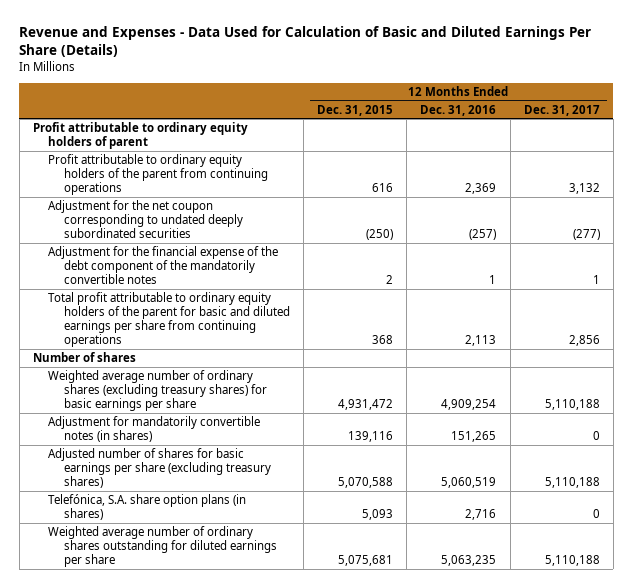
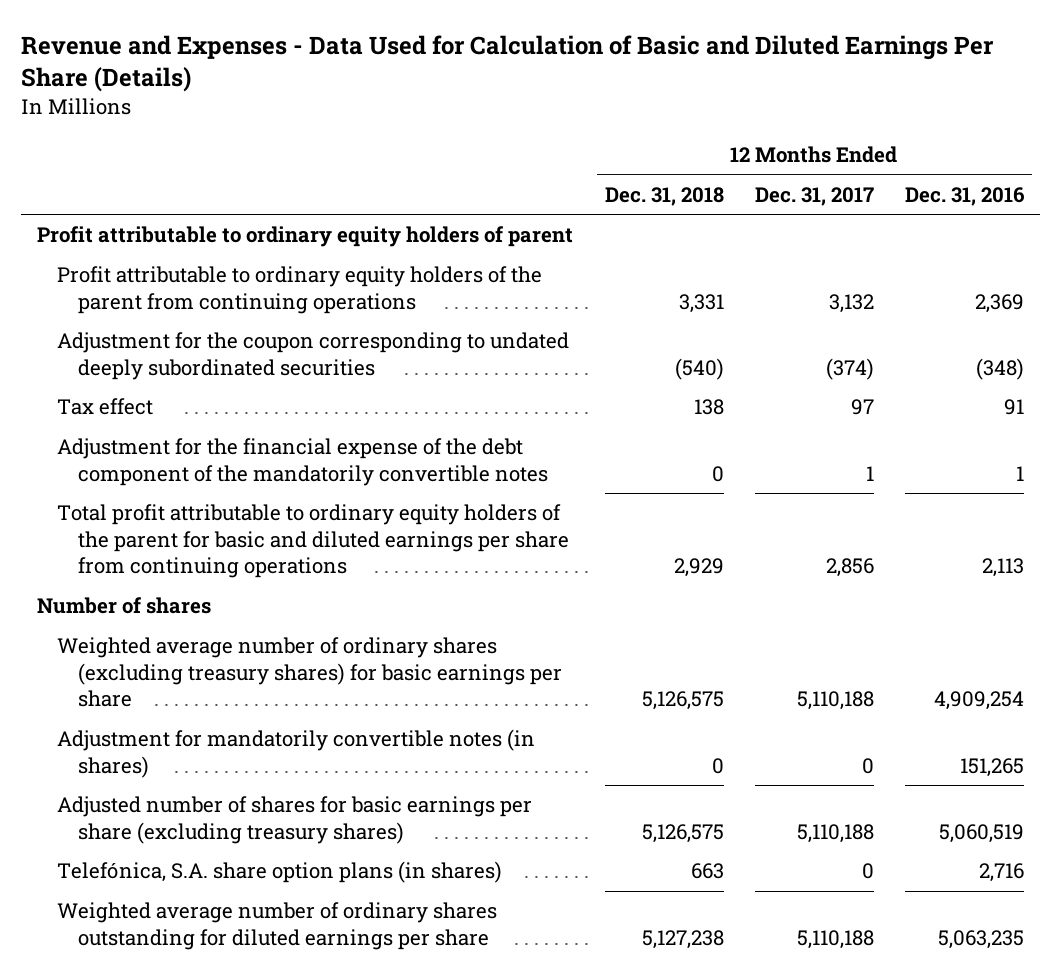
- | 12 Months Ended Dec. 31, 2015 | 12 Months Ended Dec. 31, 2016 | 12 Months Ended Dec. 31, 2017
+ | 12 Months Ended Dec. 31, 2018 | 12 Months Ended Dec. 31, 2017 | 12 Months Ended Dec. 31, 2016
- Adjustment for the net coupon corresponding to undated deeply subordinated securities | (250) | (257) | (277)
+ Adjustment for the coupon corresponding to undated deeply subordinated securities | (540) | (374) | (348)
+ Tax effect | 138 | 97 | 91

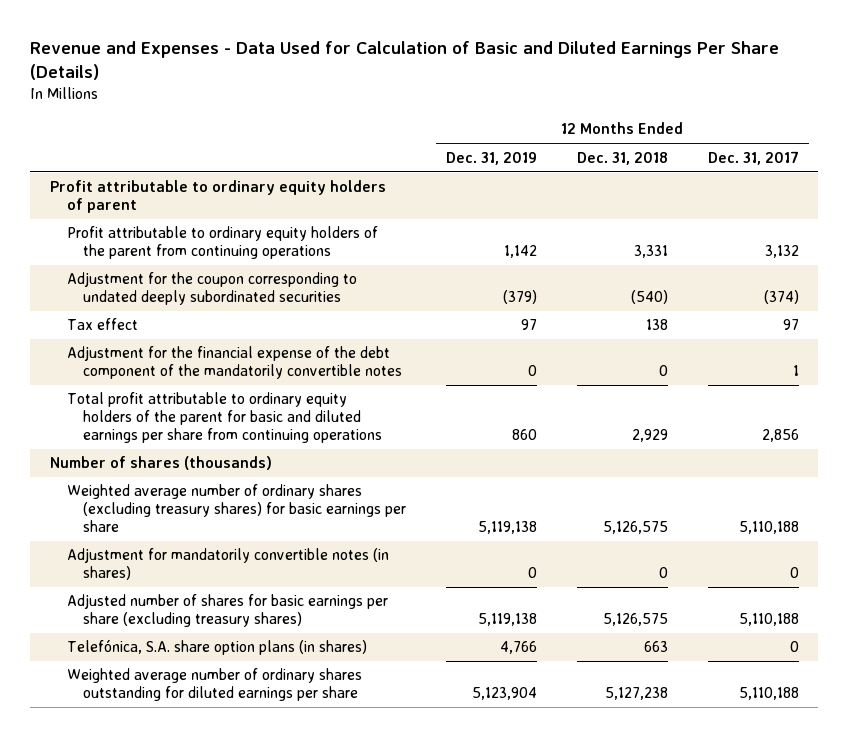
- | 12 Months Ended Dec. 31, 2018 | 12 Months Ended Dec. 31, 2017 | 12 Months Ended Dec. 31, 2016
+ | 12 Months Ended Dec. 31, 2019 | 12 Months Ended Dec. 31, 2018 | 12 Months Ended Dec. 31, 2017
- Number of shares
+ Number of shares (thousands)

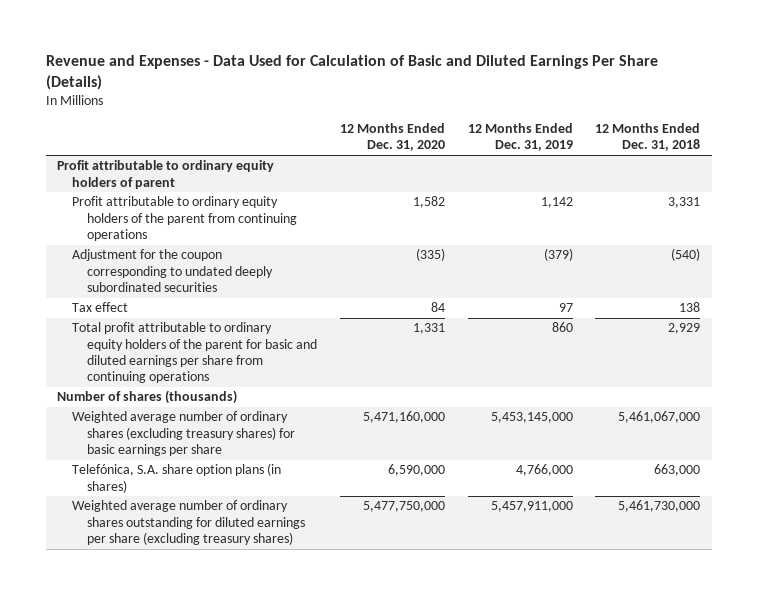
- | 12 Months Ended Dec. 31, 2019 | 12 Months Ended Dec. 31, 2018 | 12 Months Ended Dec. 31, 2017
+ | 12 Months Ended Dec. 31, 2020 | 12 Months Ended Dec. 31, 2019 | 12 Months Ended Dec. 31, 2018
- Adjustment for the financial expense of the debt component of the mandatorily convertible notes | 0 | 0 | 1
- Weighted average number of ordinary shares (excluding treasury shares) for basic earnings per share | 5,119,138 | 5,126,575 | 5,110,188
- Adjustment for mandatorily convertible notes (in shares) | 0 | 0 | 0
- Adjusted number of shares for basic earnings per share (excluding treasury shares) | 5,119,138 | 5,126,575 | 5,110,188
- Telefónica, S.A. share option plans (in shares) | 4,766 | 663 | 0
- Weighted average number of ordinary shares outstanding for diluted earnings per share | 5,123,904 | 5,127,238 | 5,110,188
+ Weighted average number of ordinary shares (excluding treasury shares) for basic earnings per share | 5,471,160,000 | 5,453,145,000 | 5,461,067,000
+ Telefónica, S.A. share option plans (in shares) | 6,590,000 | 4,766,000 | 663,000
+ Weighted average number of ordinary shares outstanding for diluted earnings per share (excluding treasury shares) | 5,477,750,000 | 5,457,911,000 | 5,461,730,000

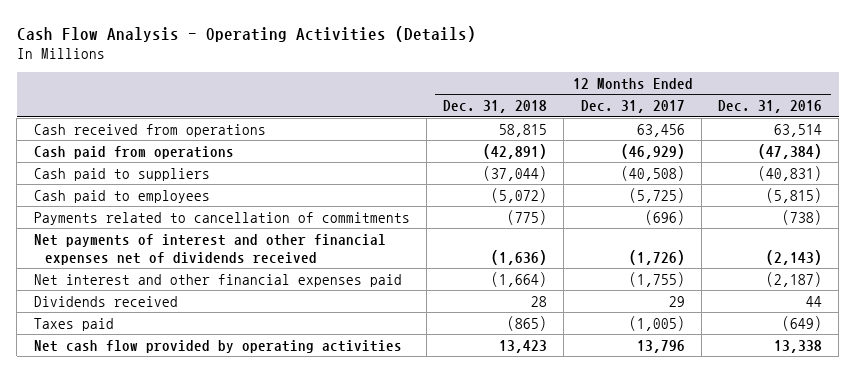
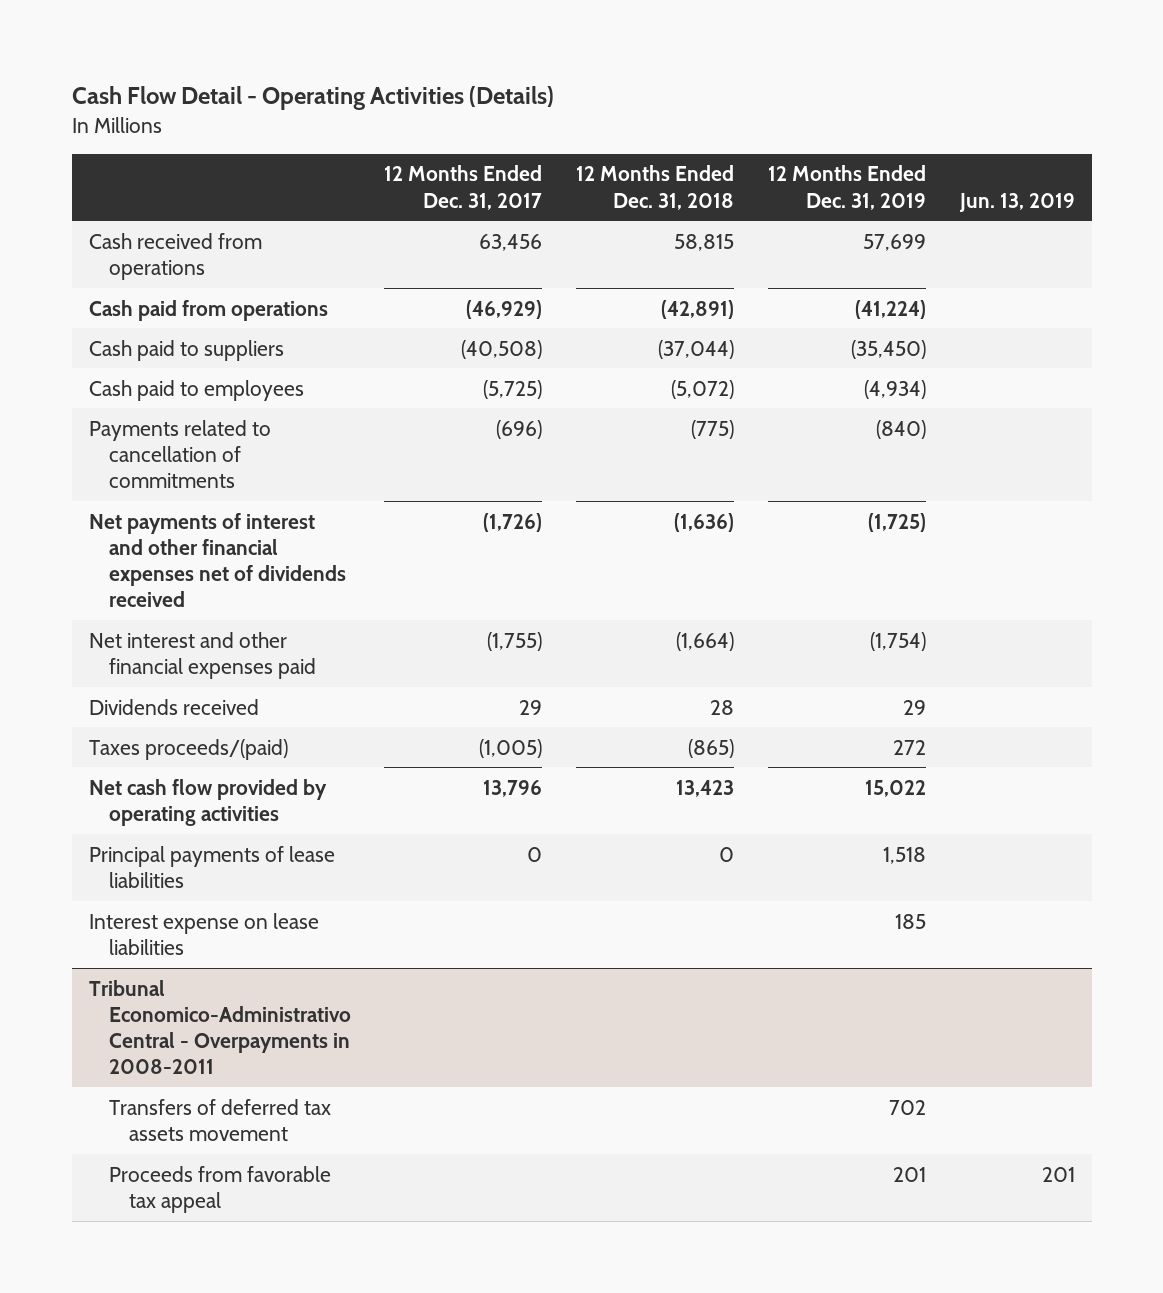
- Cash Flow Analysis - Operating Activities (Details)
+ Cash Flow Detail - Operating Activities (Details)
- | 12 Months Ended Dec. 31, 2018 | 12 Months Ended Dec. 31, 2017 | 12 Months Ended Dec. 31, 2016
+ | 12 Months Ended Dec. 31, 2017 | 12 Months Ended Dec. 31, 2018 | 12 Months Ended Dec. 31, 2019 | Jun. 13, 2019
- Taxes paid | (865) | (1,005) | (649)
+ Taxes proceeds/(paid) | (1,005) | (865) | 272 |
+ Principal payments of lease liabilities | 0 | 0 | 1,518 |
+ Interest expense on lease liabilities | | | 185 |
+ Tribunal Economico-Administrativo Central - Overpayments in 2008-2011
+ Transfers of deferred tax assets movement | | | 702 |
+ Proceeds from favorable tax appeal | | | 201 | 201

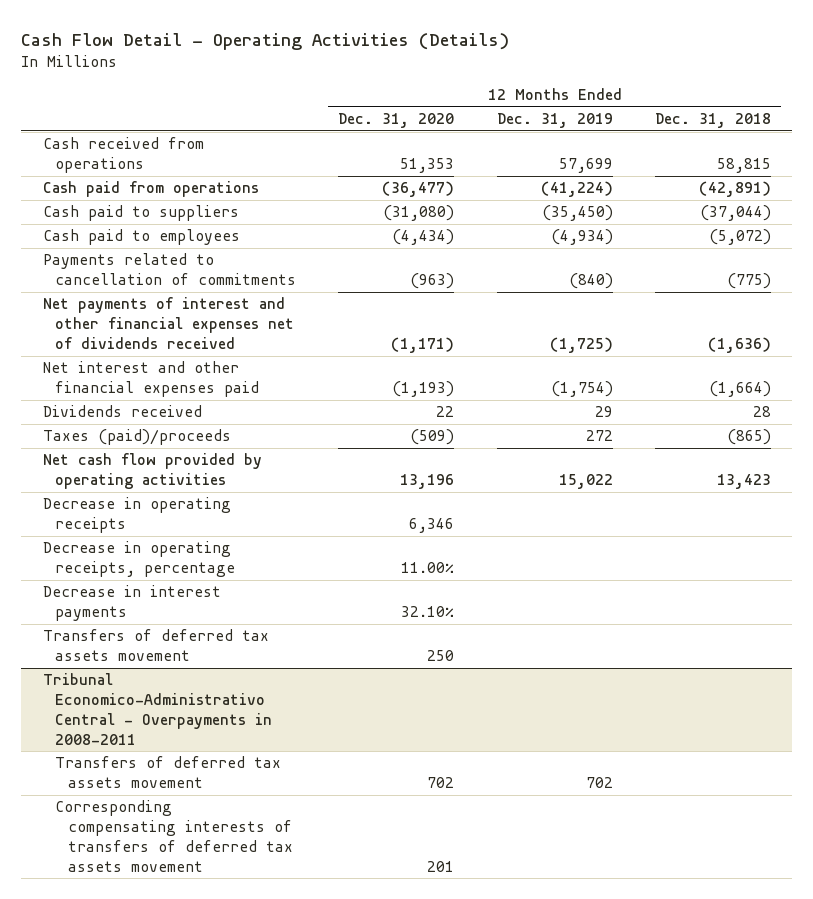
- | 12 Months Ended Dec. 31, 2017 | 12 Months Ended Dec. 31, 2018 | 12 Months Ended Dec. 31, 2019 | Jun. 13, 2019
+ | 12 Months Ended Dec. 31, 2020 | 12 Months Ended Dec. 31, 2019 | 12 Months Ended Dec. 31, 2018
- Taxes proceeds/(paid) | (1,005) | (865) | 272 |
+ Taxes (paid)/proceeds | (509) | 272 | (865)
- Principal payments of lease liabilities | 0 | 0 | 1,518 |
- Interest expense on lease liabilities | | | 185 |
+ Decrease in operating receipts | 6,346 | |
+ Decrease in operating receipts, percentage | 11.00% | |
+ Decrease in interest payments | 32.10% | |
+ Transfers of deferred tax assets movement | 250 | |
@ Tribunal Economico-Administrativo Central - Overpayments in 2008-2011
- Proceeds from favorable tax appeal | | | 201 | 201
+ Corresponding compensating interests of transfers of deferred tax assets movement | 201 | |

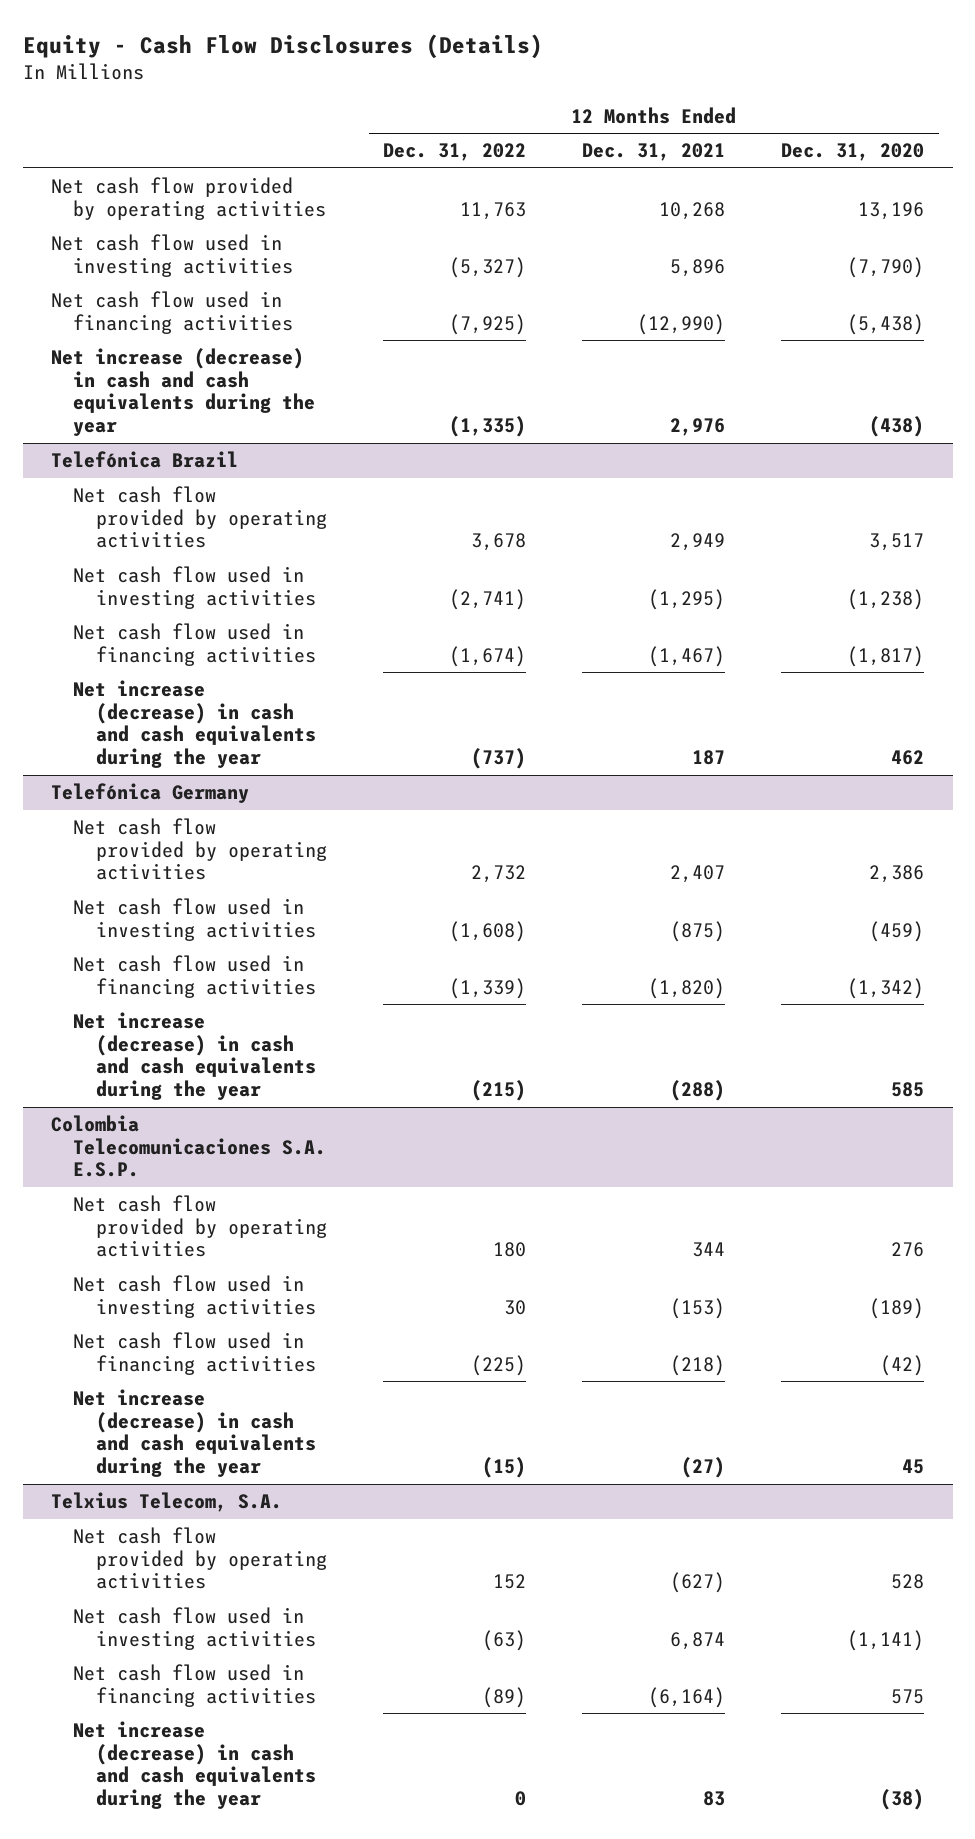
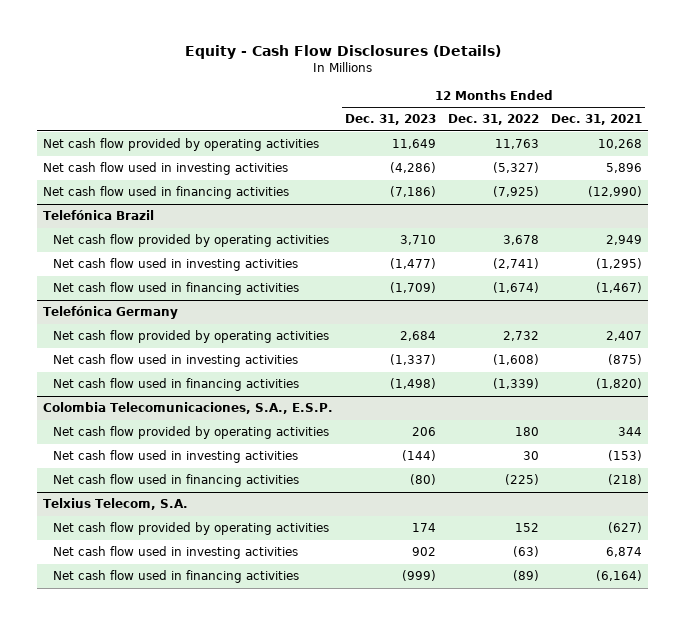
- | 12 Months Ended Dec. 31, 2022 | 12 Months Ended Dec. 31, 2021 | 12 Months Ended Dec. 31, 2020
+ | 12 Months Ended Dec. 31, 2023 | 12 Months Ended Dec. 31, 2022 | 12 Months Ended Dec. 31, 2021
- Net increase (decrease) in cash and cash equivalents during the year | (1,335) | 2,976 | (438)
@ Telefónica Brazil
- Net increase (decrease) in cash and cash equivalents during the year | (737) | 187 | 462
@ Telefónica Germany
- Net increase (decrease) in cash and cash equivalents during the year | (215) | (288) | 585
- Colombia Telecomunicaciones S.A. E.S.P.
+ Colombia Telecomunicaciones, S.A., E.S.P.
- Net increase (decrease) in cash and cash equivalents during the year | (15) | (27) | 45
@ Telxius Telecom, S.A.
- Net increase (decrease) in cash and cash equivalents during the year | 0 | 83 | (38)

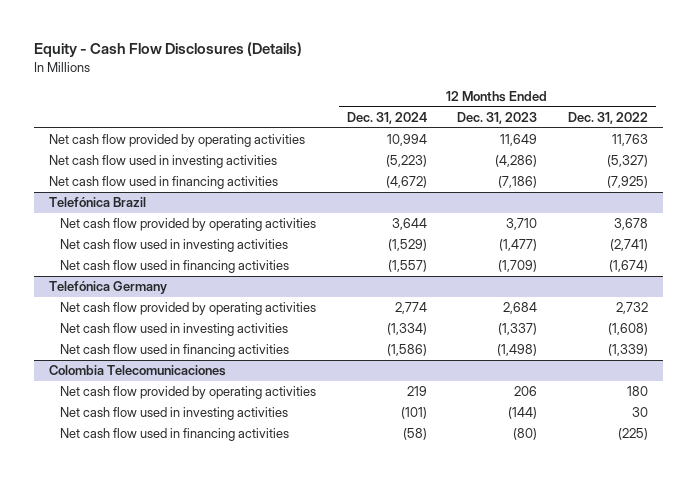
- | 12 Months Ended Dec. 31, 2023 | 12 Months Ended Dec. 31, 2022 | 12 Months Ended Dec. 31, 2021
+ | 12 Months Ended Dec. 31, 2024 | 12 Months Ended Dec. 31, 2023 | 12 Months Ended Dec. 31, 2022
- Colombia Telecomunicaciones, S.A., E.S.P.
+ Colombia Telecomunicaciones
- Telxius Telecom, S.A.
- Net cash flow provided by operating activities | 174 | 152 | (627)
- Net cash flow used in investing activities | 902 | (63) | 6,874
- Net cash flow used in financing activities | (999) | (89) | (6,164)

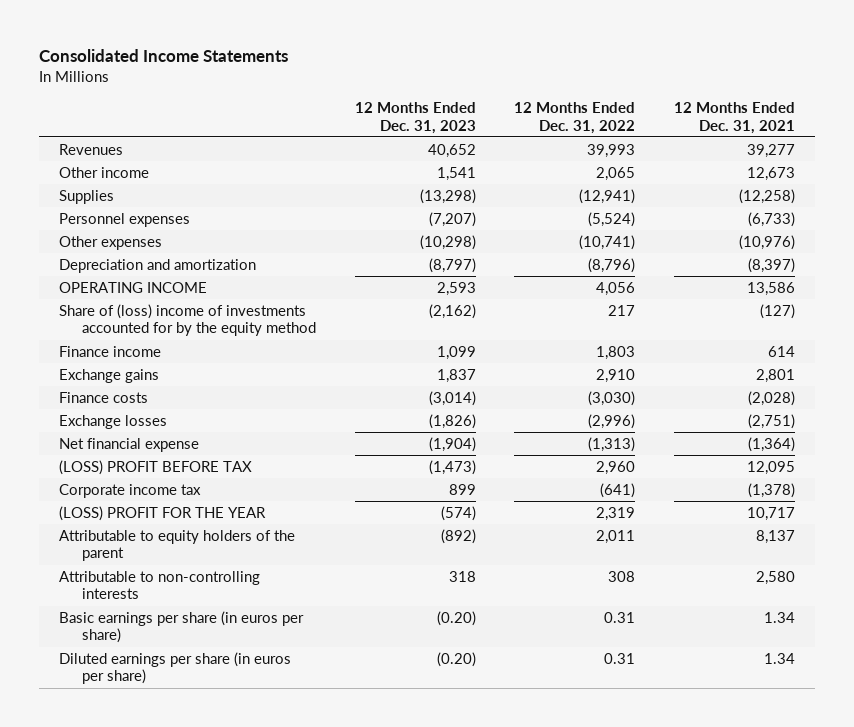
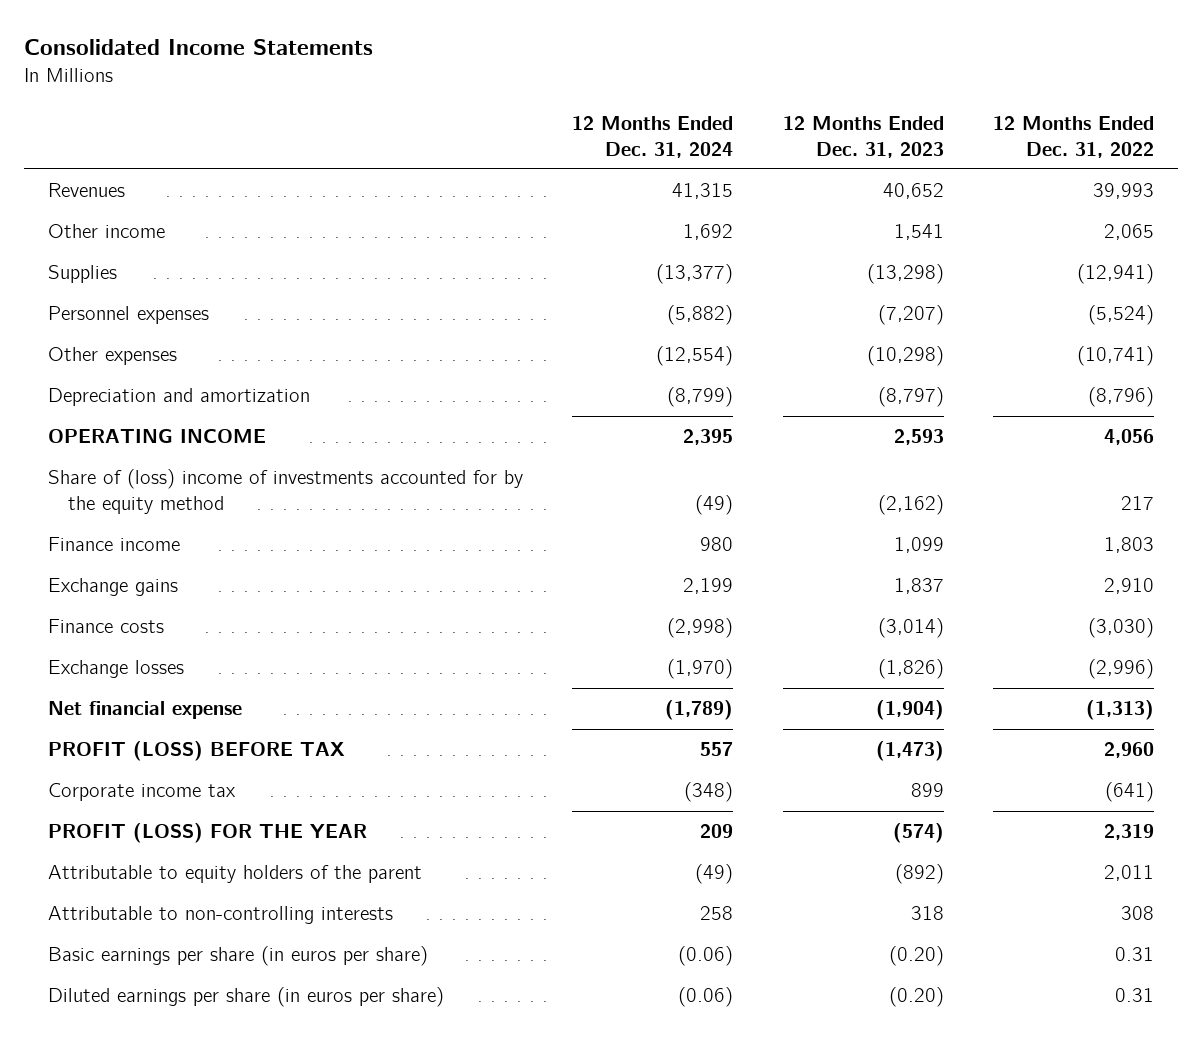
- | 12 Months Ended Dec. 31, 2023 | 12 Months Ended Dec. 31, 2022 | 12 Months Ended Dec. 31, 2021
+ | 12 Months Ended Dec. 31, 2024 | 12 Months Ended Dec. 31, 2023 | 12 Months Ended Dec. 31, 2022
- (LOSS) PROFIT BEFORE TAX | (1,473) | 2,960 | 12,095
+ PROFIT (LOSS) BEFORE TAX | 557 | (1,473) | 2,960
- (LOSS) PROFIT FOR THE YEAR | (574) | 2,319 | 10,717
+ PROFIT (LOSS) FOR THE YEAR | 209 | (574) | 2,319

